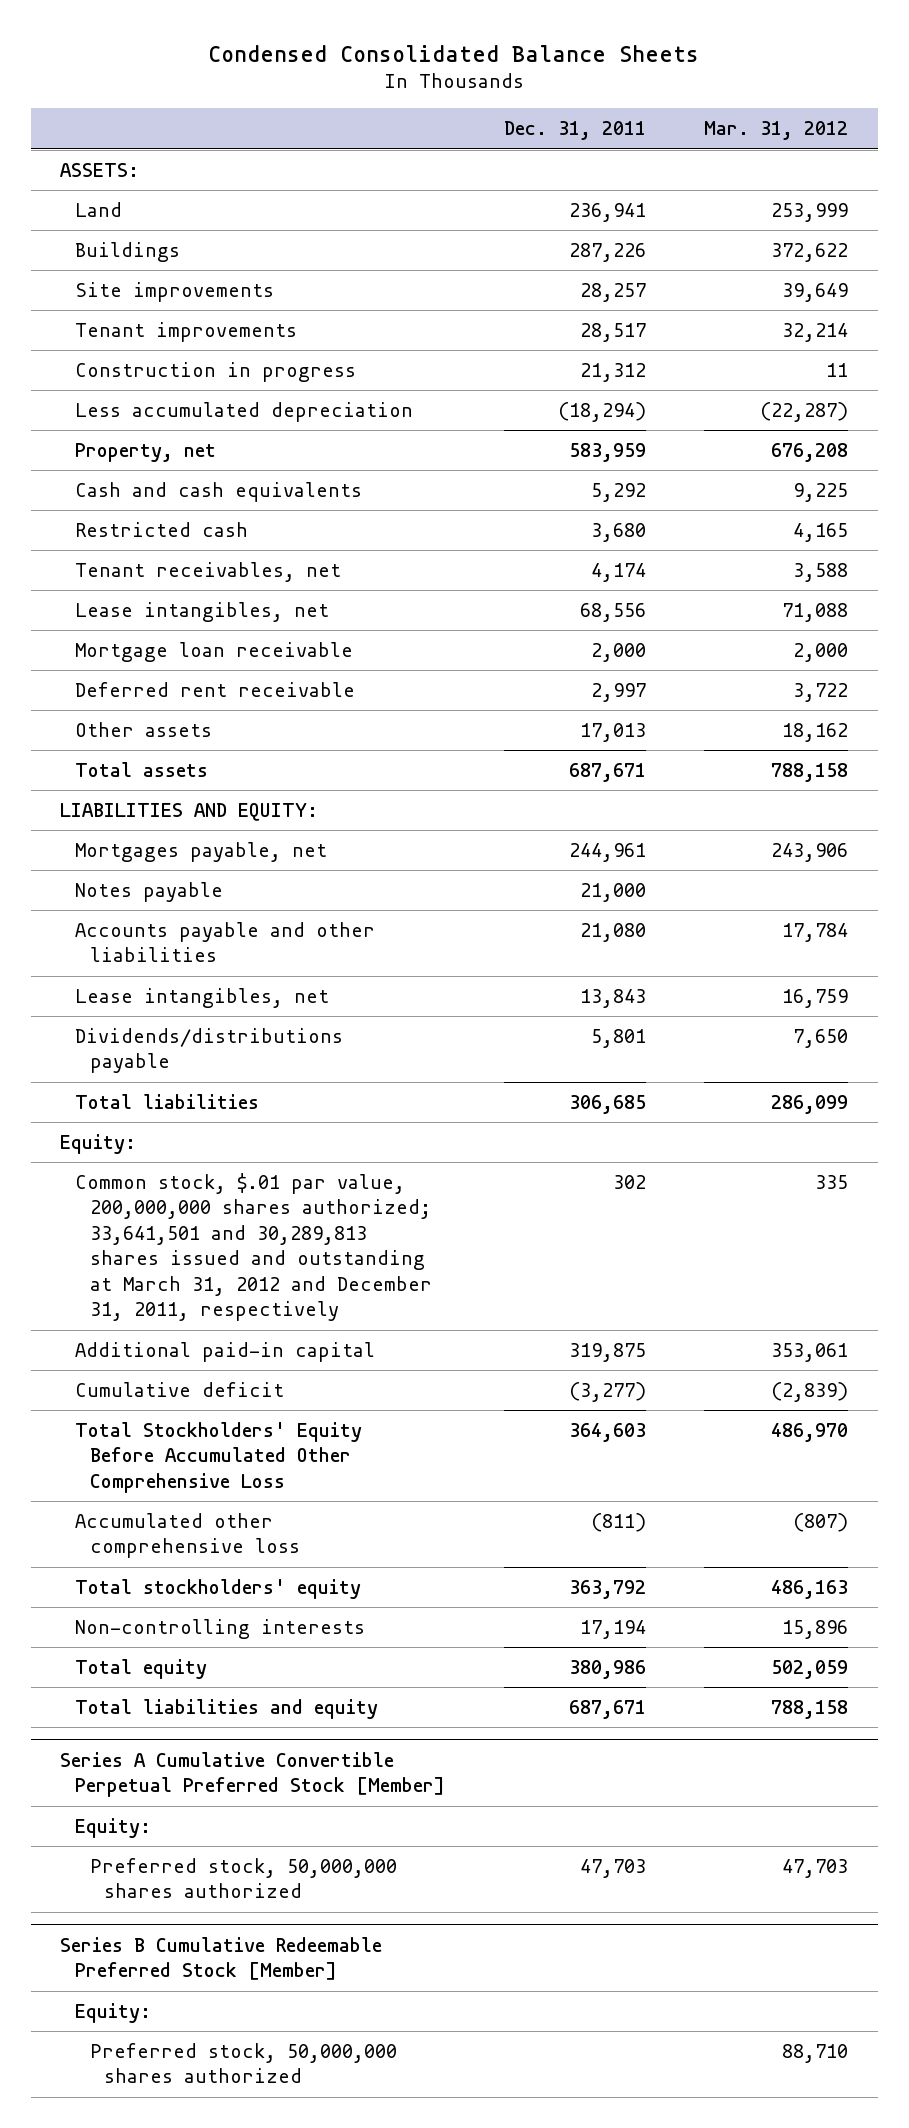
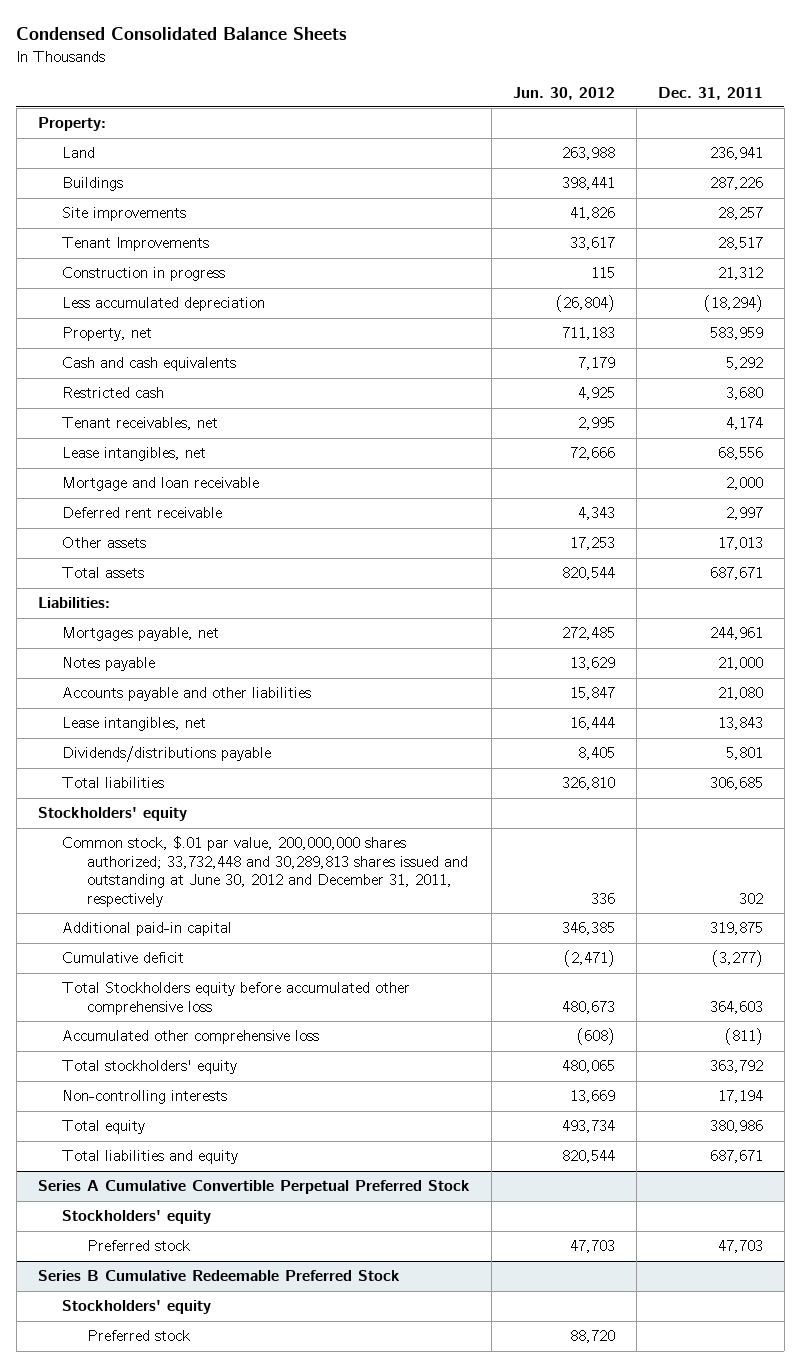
- | Dec. 31, 2011 | Mar. 31, 2012
+ | Jun. 30, 2012 | Dec. 31, 2011
- ASSETS:
+ Property:
- Tenant improvements | 28,517 | 32,214
+ Tenant Improvements | 33,617 | 28,517
- Mortgage loan receivable | 2,000 | 2,000
+ Mortgage and loan receivable | | 2,000
- LIABILITIES AND EQUITY:
+ Liabilities:
- Equity:
- Common stock, $.01 par value, 200,000,000 shares authorized; 33,641,501 and 30,289,813 shares issued and outstanding at March 31, 2012 and December 31, 2011, respectively | 302 | 335
+ Stockholders' equity
+ Common stock, $.01 par value, 200,000,000 shares authorized; 33,732,448 and 30,289,813 shares issued and outstanding at June 30, 2012 and December 31, 2011, respectively | 336 | 302
- Total Stockholders' Equity Before Accumulated Other Comprehensive Loss | 364,603 | 486,970
+ Total Stockholders equity before accumulated other comprehensive loss | 480,673 | 364,603
- Series A Cumulative Convertible Perpetual Preferred Stock [Member]
- Equity:
- Preferred stock, 50,000,000 shares authorized | 47,703 | 47,703
- Series B Cumulative Redeemable Preferred Stock [Member]
- Equity:
- Preferred stock, 50,000,000 shares authorized | | 88,710
+ Series A Cumulative Convertible Perpetual Preferred Stock
+ Stockholders' equity
+ Preferred stock | 47,703 | 47,703
+ Series B Cumulative Redeemable Preferred Stock
+ Stockholders' equity
+ Preferred stock | 88,720 |

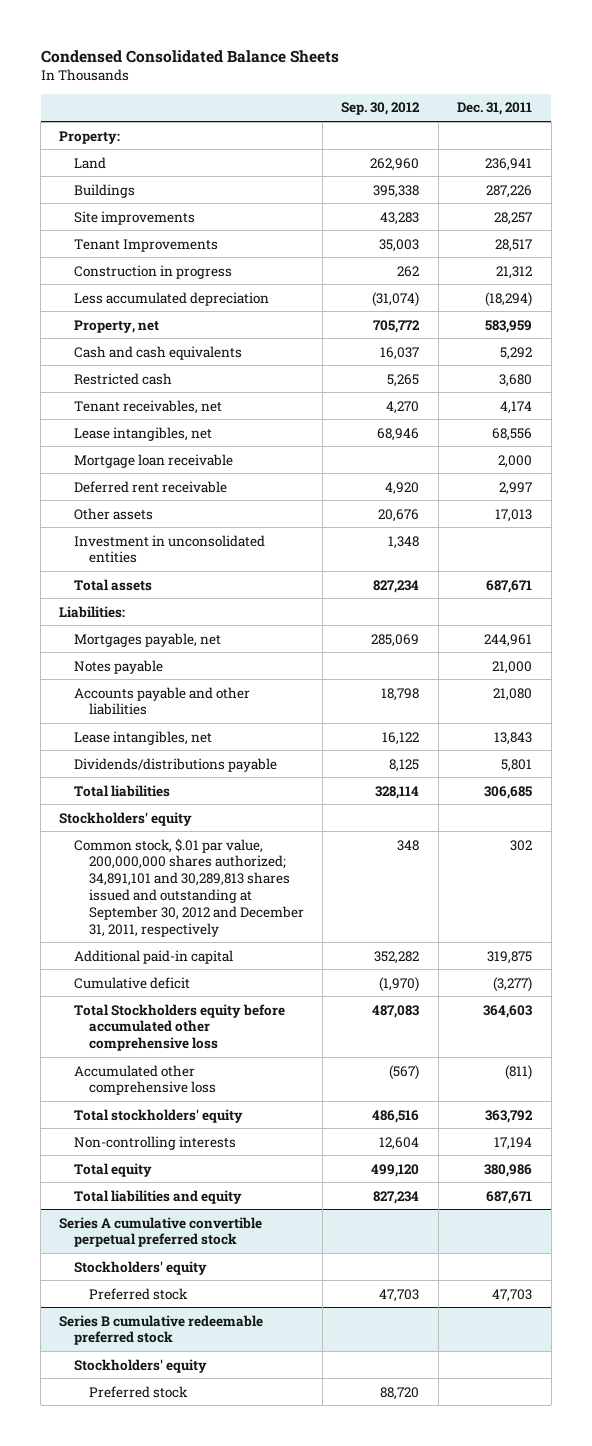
- | Jun. 30, 2012 | Dec. 31, 2011
+ | Sep. 30, 2012 | Dec. 31, 2011
- Mortgage and loan receivable | | 2,000
+ Mortgage loan receivable | | 2,000
+ Investment in unconsolidated entities | 1,348 |
- Common stock, $.01 par value, 200,000,000 shares authorized; 33,732,448 and 30,289,813 shares issued and outstanding at June 30, 2012 and December 31, 2011, respectively | 336 | 302
+ Common stock, $.01 par value, 200,000,000 shares authorized; 34,891,101 and 30,289,813 shares issued and outstanding at September 30, 2012 and December 31, 2011, respectively | 348 | 302
- Series A Cumulative Convertible Perpetual Preferred Stock
+ Series A cumulative convertible perpetual preferred stock
- Series B Cumulative Redeemable Preferred Stock
+ Series B cumulative redeemable preferred stock

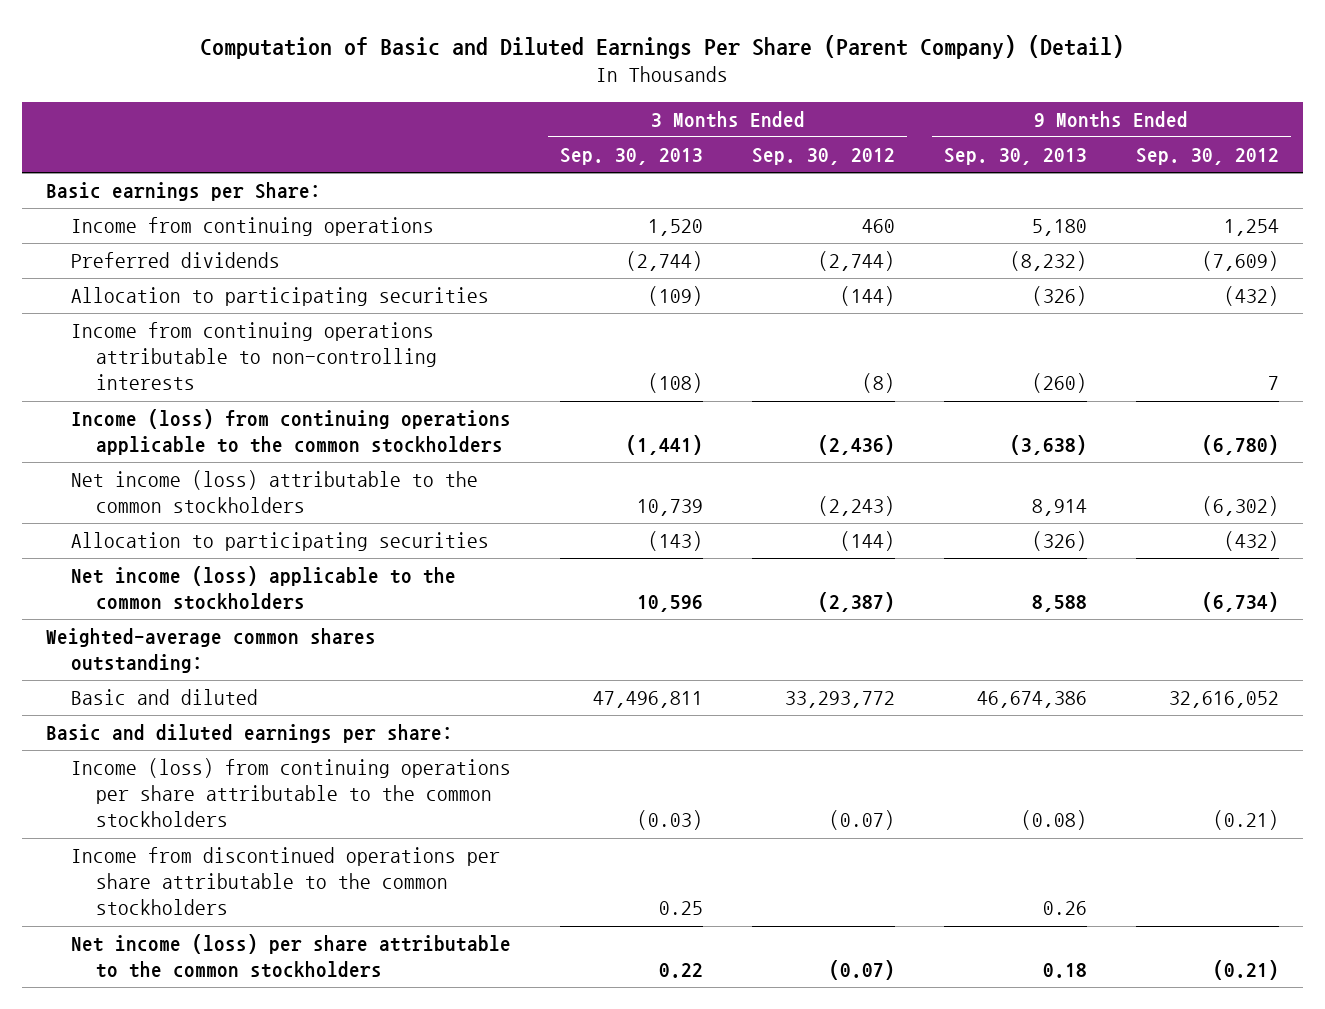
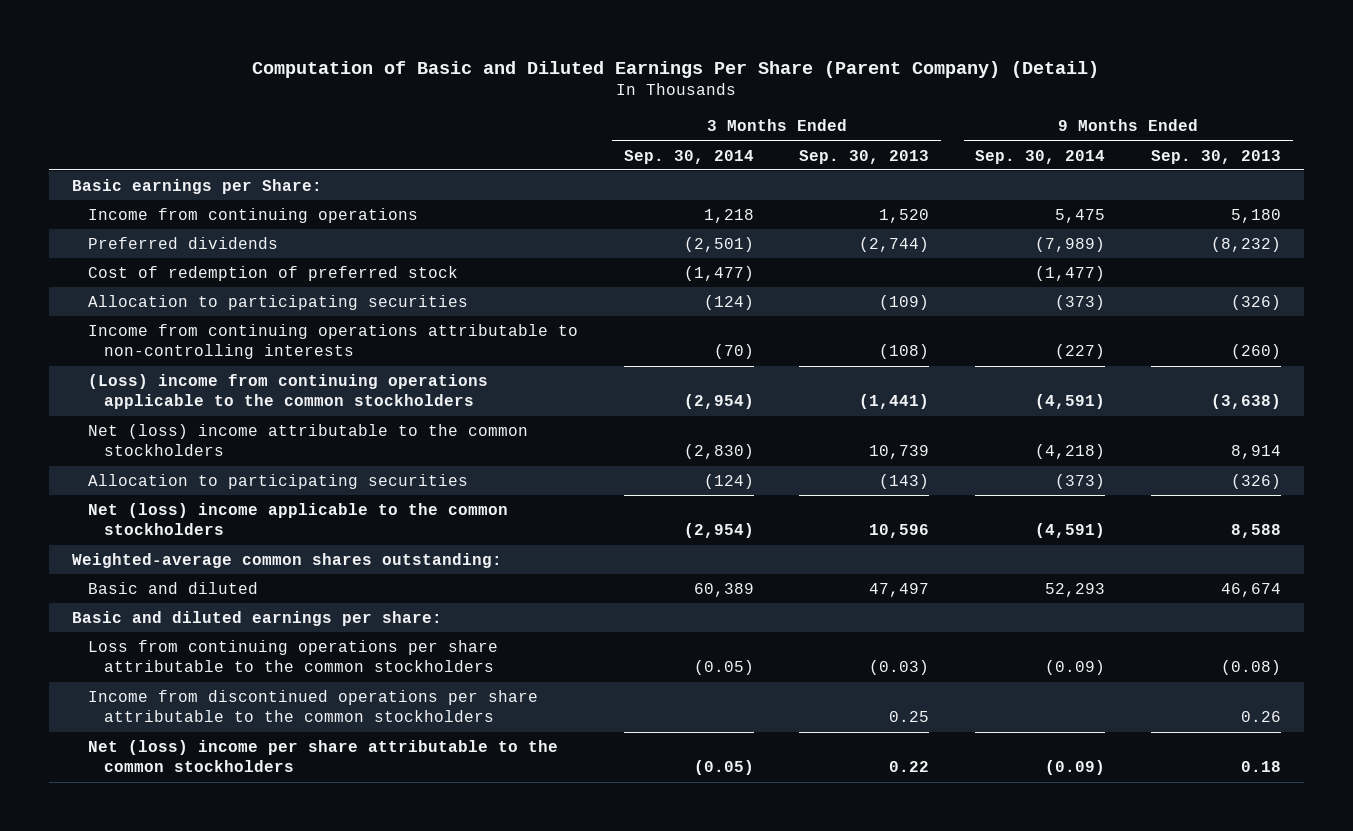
- | 3 Months Ended Sep. 30, 2013 | 3 Months Ended Sep. 30, 2012 | 9 Months Ended Sep. 30, 2013 | 9 Months Ended Sep. 30, 2012
+ | 3 Months Ended Sep. 30, 2014 | 3 Months Ended Sep. 30, 2013 | 9 Months Ended Sep. 30, 2014 | 9 Months Ended Sep. 30, 2013
+ Cost of redemption of preferred stock | (1,477) | | (1,477) |
- Income (loss) from continuing operations applicable to the common stockholders | (1,441) | (2,436) | (3,638) | (6,780)
- Net income (loss) attributable to the common stockholders | 10,739 | (2,243) | 8,914 | (6,302)
+ (Loss) income from continuing operations applicable to the common stockholders | (2,954) | (1,441) | (4,591) | (3,638)
+ Net (loss) income attributable to the common stockholders | (2,830) | 10,739 | (4,218) | 8,914
- Net income (loss) applicable to the common stockholders | 10,596 | (2,387) | 8,588 | (6,734)
+ Net (loss) income applicable to the common stockholders | (2,954) | 10,596 | (4,591) | 8,588
- Basic and diluted | 47,496,811 | 33,293,772 | 46,674,386 | 32,616,052
+ Basic and diluted | 60,389 | 47,497 | 52,293 | 46,674
- Income (loss) from continuing operations per share attributable to the common stockholders | (0.03) | (0.07) | (0.08) | (0.21)
+ Loss from continuing operations per share attributable to the common stockholders | (0.05) | (0.03) | (0.09) | (0.08)
- Net income (loss) per share attributable to the common stockholders | 0.22 | (0.07) | 0.18 | (0.21)
+ Net (loss) income per share attributable to the common stockholders | (0.05) | 0.22 | (0.09) | 0.18

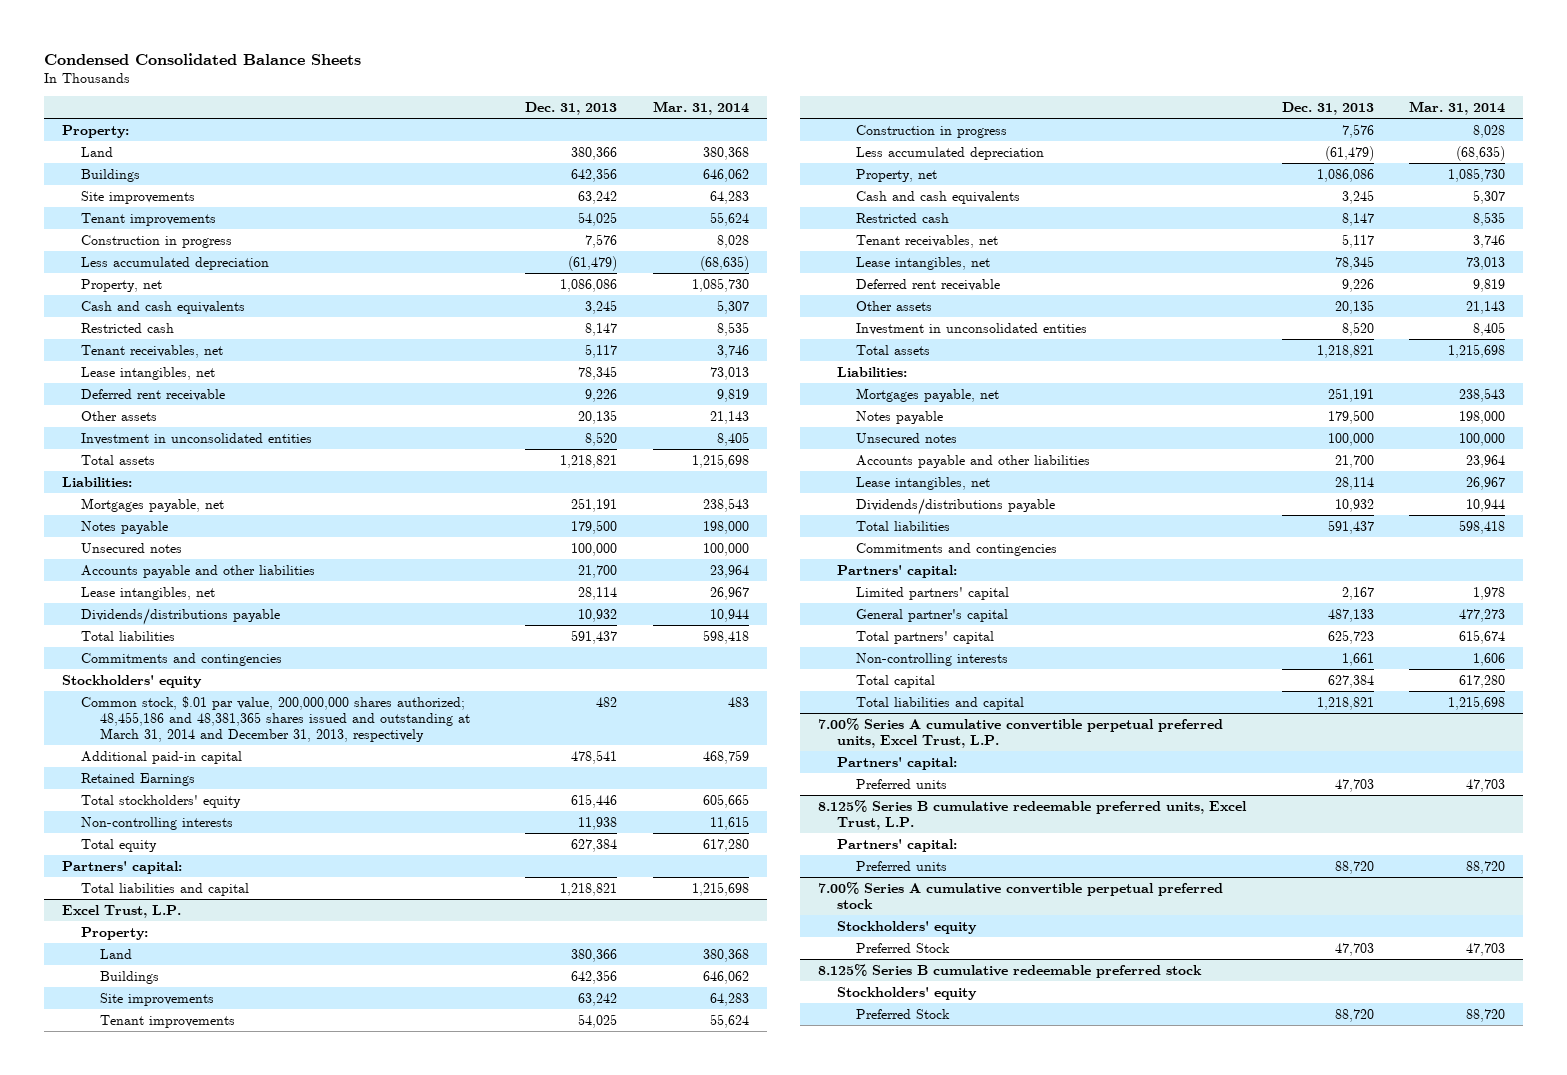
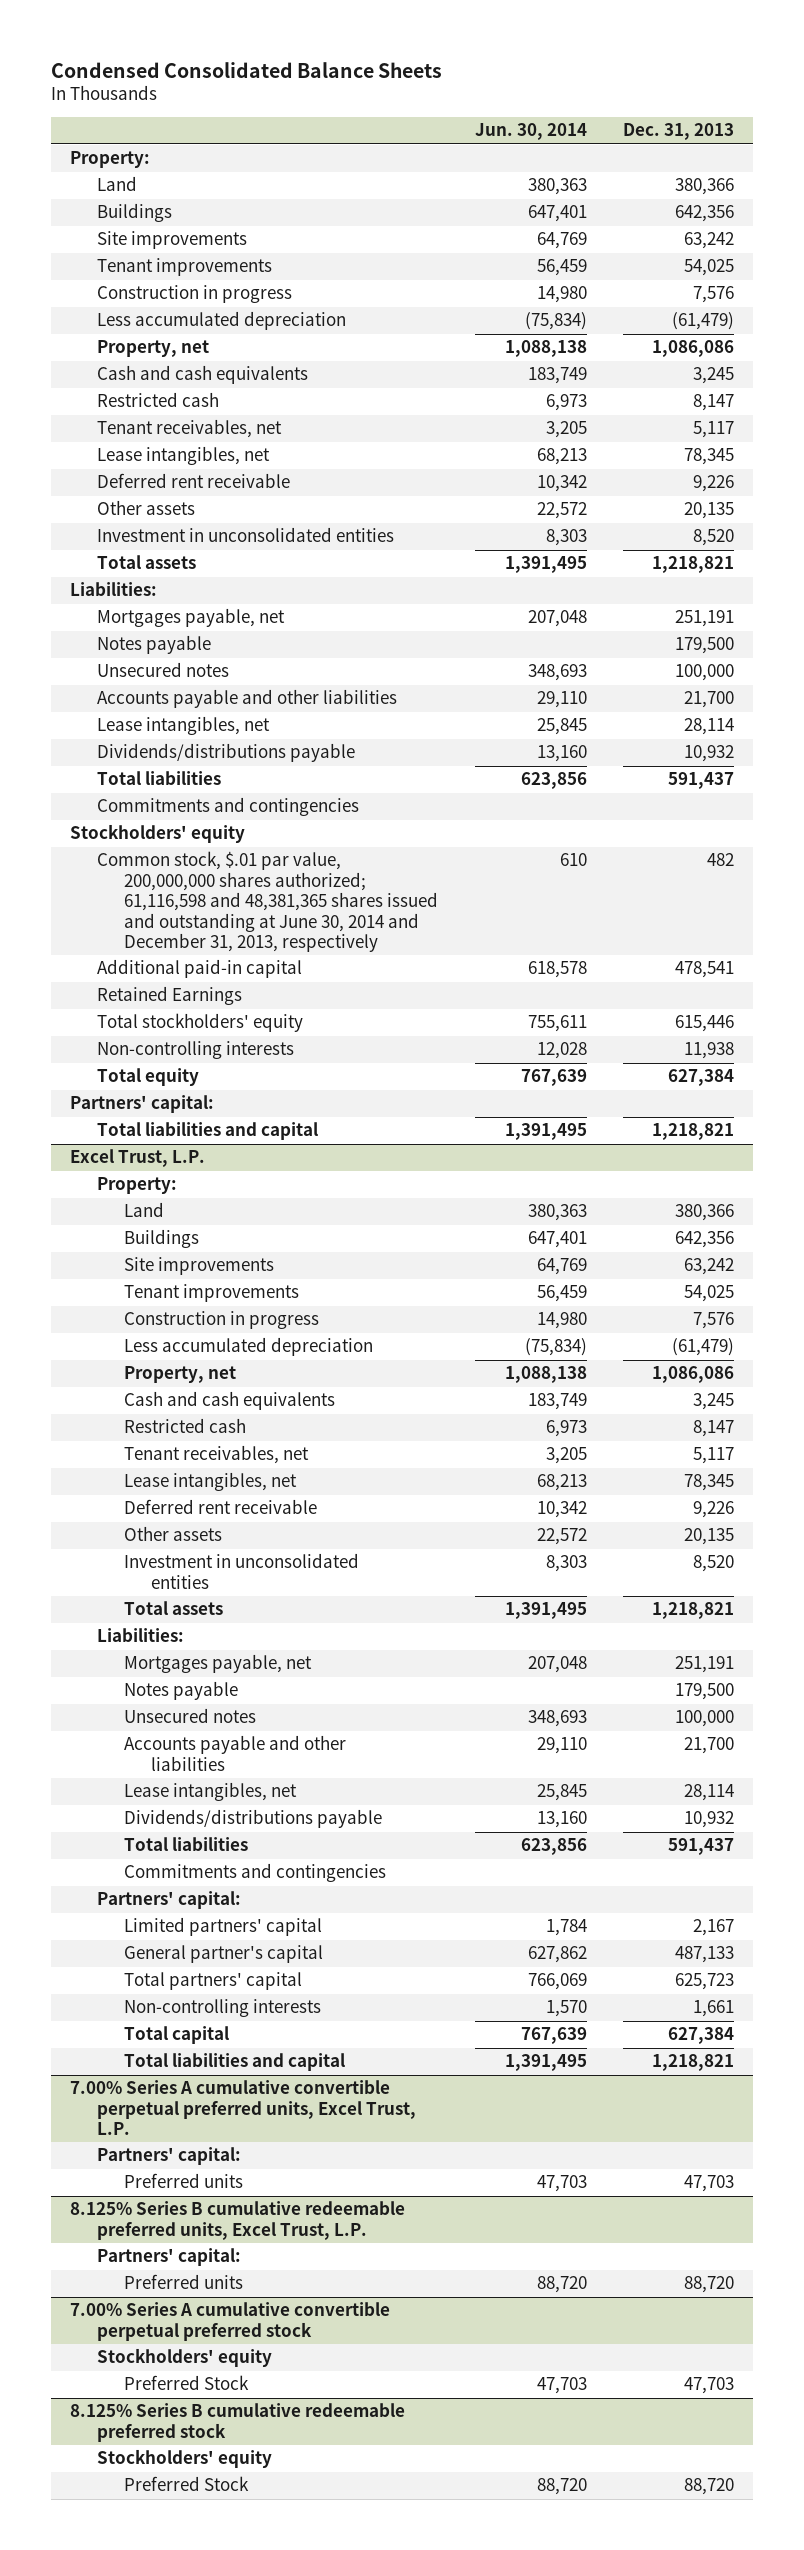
- | Dec. 31, 2013 | Mar. 31, 2014
+ | Jun. 30, 2014 | Dec. 31, 2013
- Common stock, $.01 par value, 200,000,000 shares authorized; 48,455,186 and 48,381,365 shares issued and outstanding at March 31, 2014 and December 31, 2013, respectively | 482 | 483
+ Common stock, $.01 par value, 200,000,000 shares authorized; 61,116,598 and 48,381,365 shares issued and outstanding at June 30, 2014 and December 31, 2013, respectively | 610 | 482

